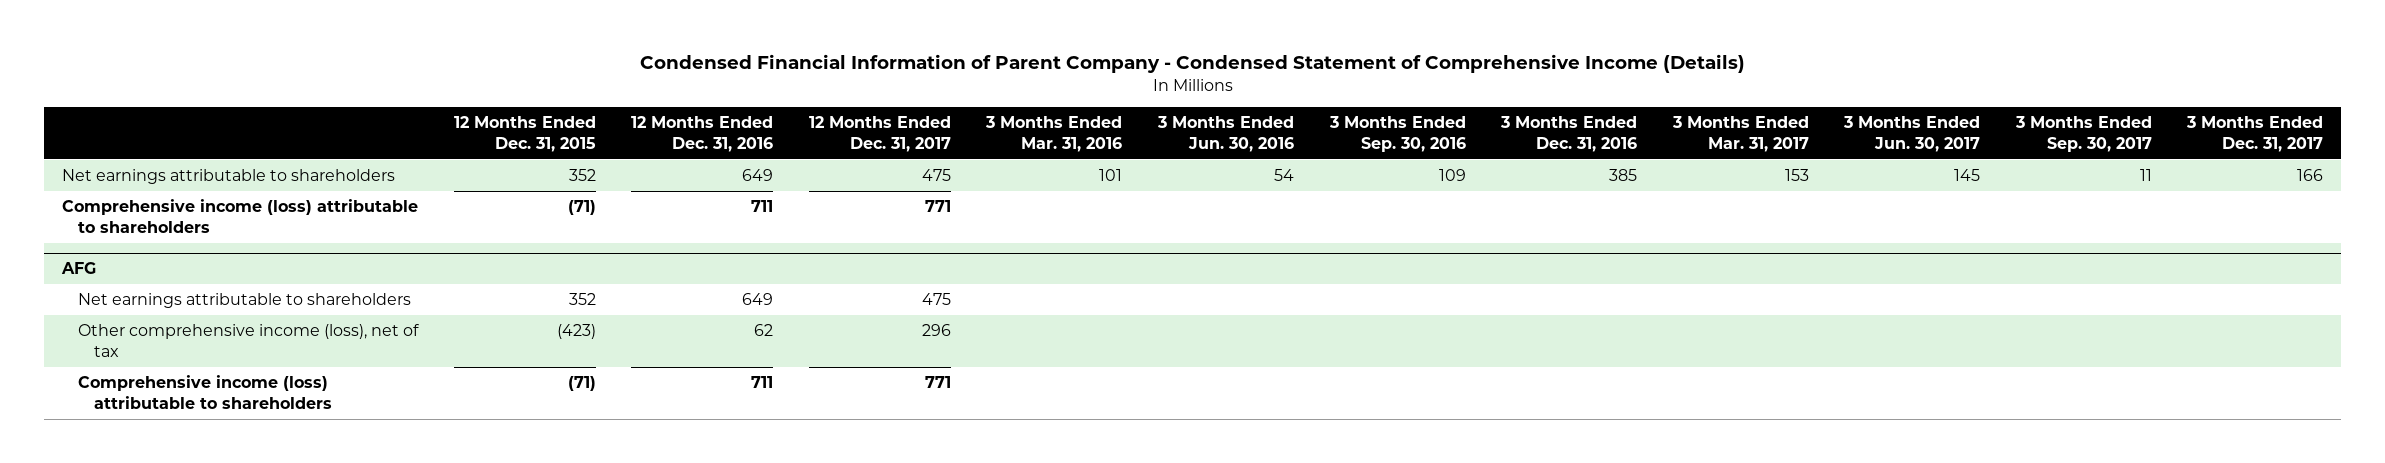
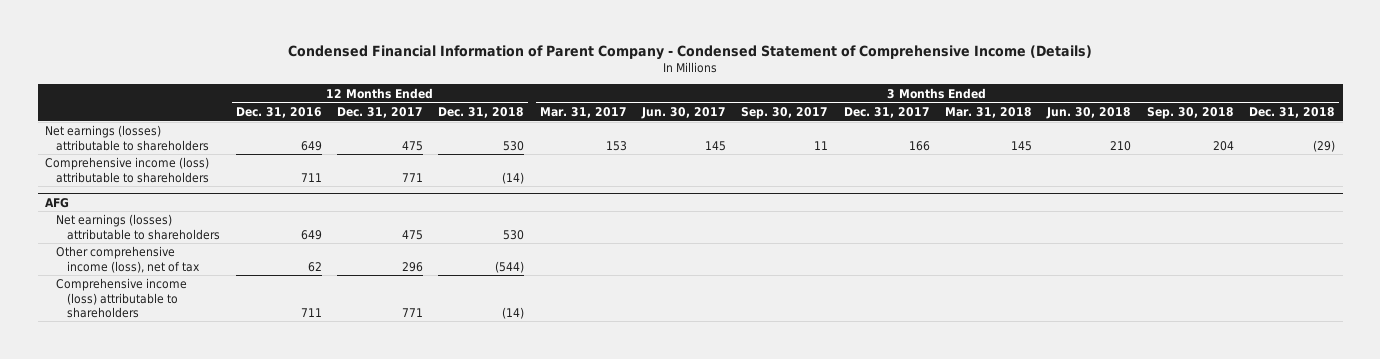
- | 12 Months Ended Dec. 31, 2015 | 12 Months Ended Dec. 31, 2016 | 12 Months Ended Dec. 31, 2017 | 3 Months Ended Mar. 31, 2016 | 3 Months Ended Jun. 30, 2016 | 3 Months Ended Sep. 30, 2016 | 3 Months Ended Dec. 31, 2016 | 3 Months Ended Mar. 31, 2017 | 3 Months Ended Jun. 30, 2017 | 3 Months Ended Sep. 30, 2017 | 3 Months Ended Dec. 31, 2017
+ | 12 Months Ended Dec. 31, 2016 | 12 Months Ended Dec. 31, 2017 | 12 Months Ended Dec. 31, 2018 | 3 Months Ended Mar. 31, 2017 | 3 Months Ended Jun. 30, 2017 | 3 Months Ended Sep. 30, 2017 | 3 Months Ended Dec. 31, 2017 | 3 Months Ended Mar. 31, 2018 | 3 Months Ended Jun. 30, 2018 | 3 Months Ended Sep. 30, 2018 | 3 Months Ended Dec. 31, 2018
- Net earnings attributable to shareholders | 352 | 649 | 475 | 101 | 54 | 109 | 385 | 153 | 145 | 11 | 166
+ Net earnings (losses) attributable to shareholders | 649 | 475 | 530 | 153 | 145 | 11 | 166 | 145 | 210 | 204 | (29)
@ AFG
- Net earnings attributable to shareholders | 352 | 649 | 475 | | | | | | | |
+ Net earnings (losses) attributable to shareholders | 649 | 475 | 530 | | | | | | | |

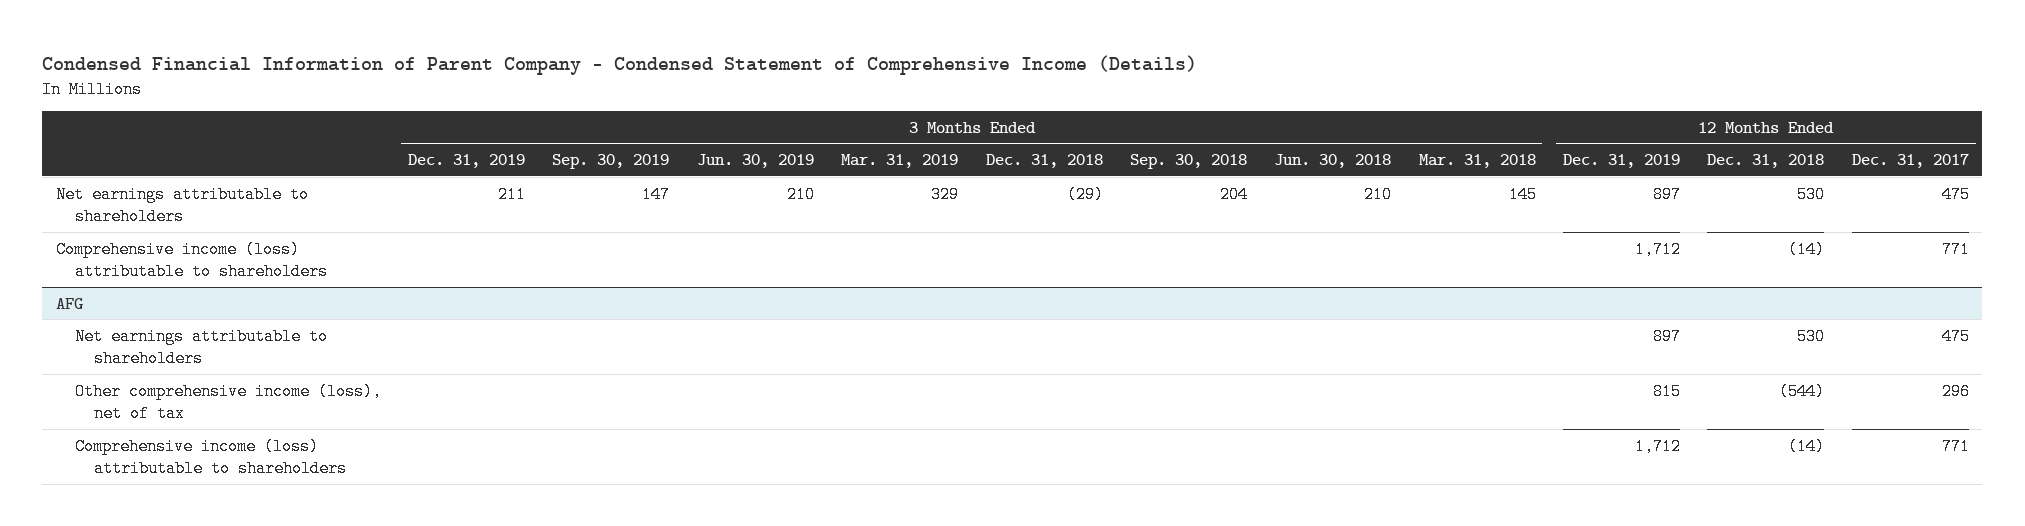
- | 12 Months Ended Dec. 31, 2016 | 12 Months Ended Dec. 31, 2017 | 12 Months Ended Dec. 31, 2018 | 3 Months Ended Mar. 31, 2017 | 3 Months Ended Jun. 30, 2017 | 3 Months Ended Sep. 30, 2017 | 3 Months Ended Dec. 31, 2017 | 3 Months Ended Mar. 31, 2018 | 3 Months Ended Jun. 30, 2018 | 3 Months Ended Sep. 30, 2018 | 3 Months Ended Dec. 31, 2018
+ | 3 Months Ended Dec. 31, 2019 | 3 Months Ended Sep. 30, 2019 | 3 Months Ended Jun. 30, 2019 | 3 Months Ended Mar. 31, 2019 | 3 Months Ended Dec. 31, 2018 | 3 Months Ended Sep. 30, 2018 | 3 Months Ended Jun. 30, 2018 | 3 Months Ended Mar. 31, 2018 | 12 Months Ended Dec. 31, 2019 | 12 Months Ended Dec. 31, 2018 | 12 Months Ended Dec. 31, 2017
- Net earnings (losses) attributable to shareholders | 649 | 475 | 530 | 153 | 145 | 11 | 166 | 145 | 210 | 204 | (29)
+ Net earnings attributable to shareholders | 211 | 147 | 210 | 329 | (29) | 204 | 210 | 145 | 897 | 530 | 475
@ AFG
- Net earnings (losses) attributable to shareholders | 649 | 475 | 530 | | | | | | | |
+ Net earnings attributable to shareholders | | | | | | | | | 897 | 530 | 475

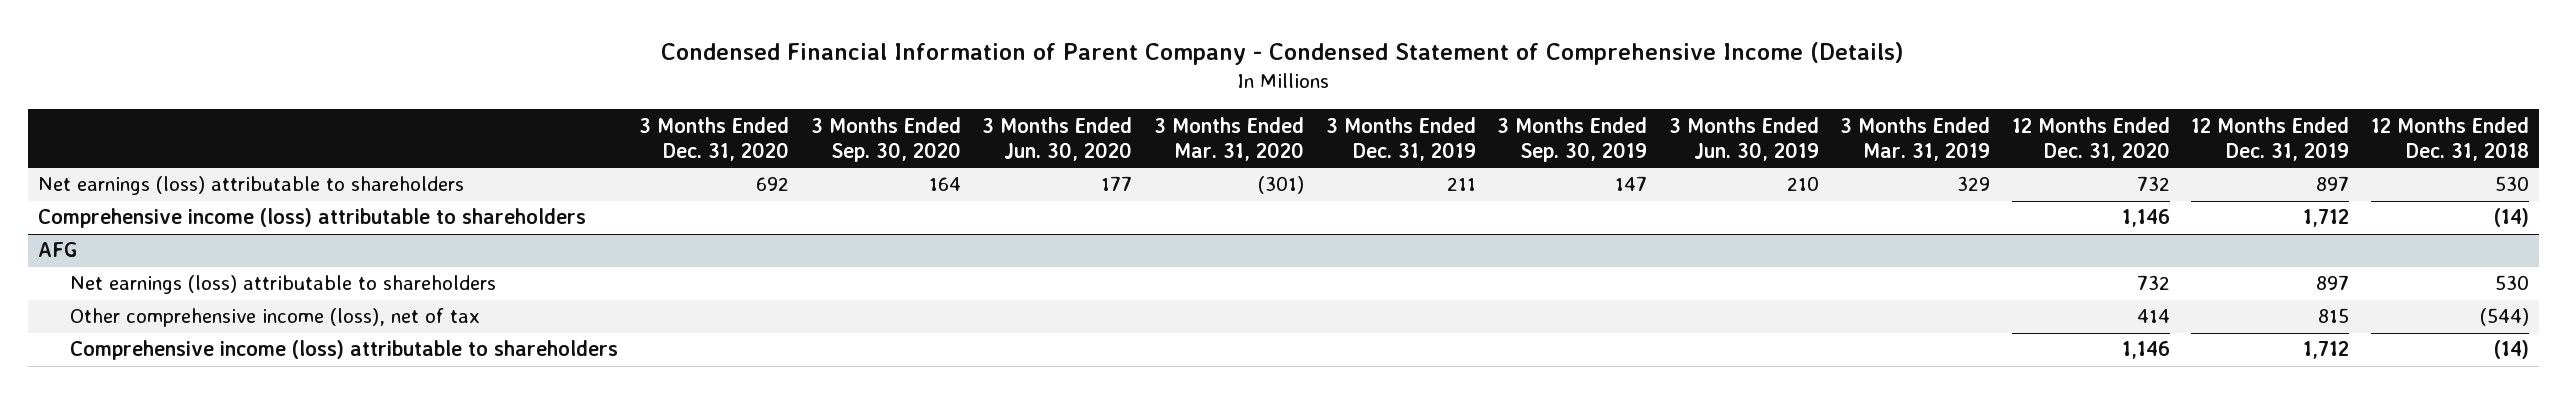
- | 3 Months Ended Dec. 31, 2019 | 3 Months Ended Sep. 30, 2019 | 3 Months Ended Jun. 30, 2019 | 3 Months Ended Mar. 31, 2019 | 3 Months Ended Dec. 31, 2018 | 3 Months Ended Sep. 30, 2018 | 3 Months Ended Jun. 30, 2018 | 3 Months Ended Mar. 31, 2018 | 12 Months Ended Dec. 31, 2019 | 12 Months Ended Dec. 31, 2018 | 12 Months Ended Dec. 31, 2017
+ | 3 Months Ended Dec. 31, 2020 | 3 Months Ended Sep. 30, 2020 | 3 Months Ended Jun. 30, 2020 | 3 Months Ended Mar. 31, 2020 | 3 Months Ended Dec. 31, 2019 | 3 Months Ended Sep. 30, 2019 | 3 Months Ended Jun. 30, 2019 | 3 Months Ended Mar. 31, 2019 | 12 Months Ended Dec. 31, 2020 | 12 Months Ended Dec. 31, 2019 | 12 Months Ended Dec. 31, 2018
- Net earnings attributable to shareholders | 211 | 147 | 210 | 329 | (29) | 204 | 210 | 145 | 897 | 530 | 475
+ Net earnings (loss) attributable to shareholders | 692 | 164 | 177 | (301) | 211 | 147 | 210 | 329 | 732 | 897 | 530
@ AFG
- Net earnings attributable to shareholders | | | | | | | | | 897 | 530 | 475
+ Net earnings (loss) attributable to shareholders | | | | | | | | | 732 | 897 | 530

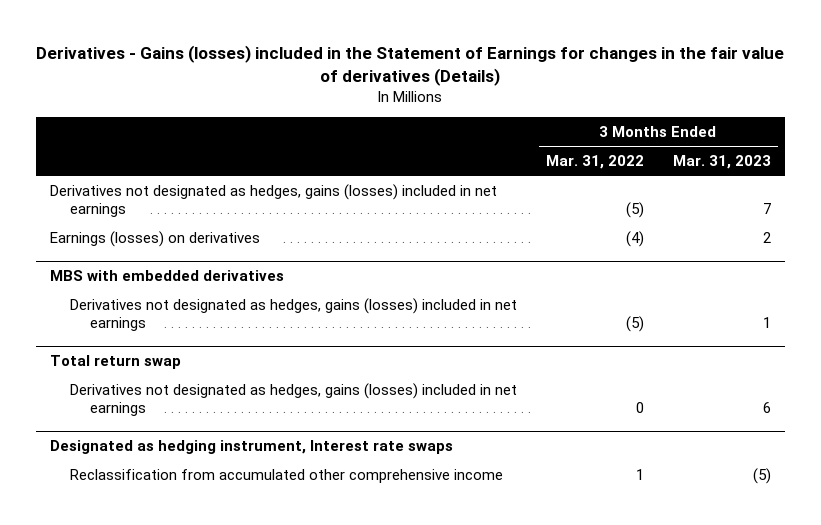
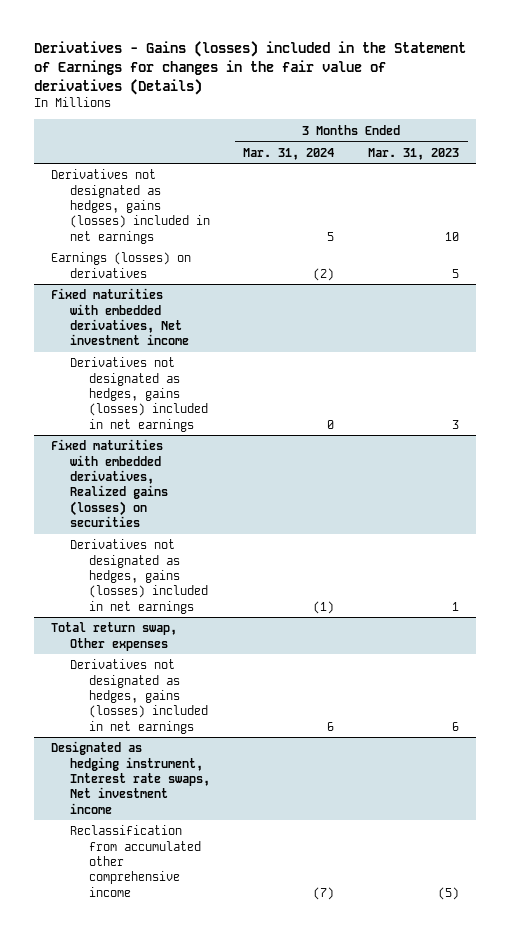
- | 3 Months Ended Mar. 31, 2022 | 3 Months Ended Mar. 31, 2023
+ | 3 Months Ended Mar. 31, 2024 | 3 Months Ended Mar. 31, 2023
- Derivatives not designated as hedges, gains (losses) included in net earnings | (5) | 7
- Earnings (losses) on derivatives | (4) | 2
- MBS with embedded derivatives
+ Derivatives not designated as hedges, gains (losses) included in net earnings | 5 | 10
+ Earnings (losses) on derivatives | (2) | 5
+ Fixed maturities with embedded derivatives, Net investment income
+ Derivatives not designated as hedges, gains (losses) included in net earnings | 0 | 3
+ Fixed maturities with embedded derivatives, Realized gains (losses) on securities
- Total return swap
+ Total return swap, Other expenses
- Designated as hedging instrument, Interest rate swaps
+ Designated as hedging instrument, Interest rate swaps, Net investment income

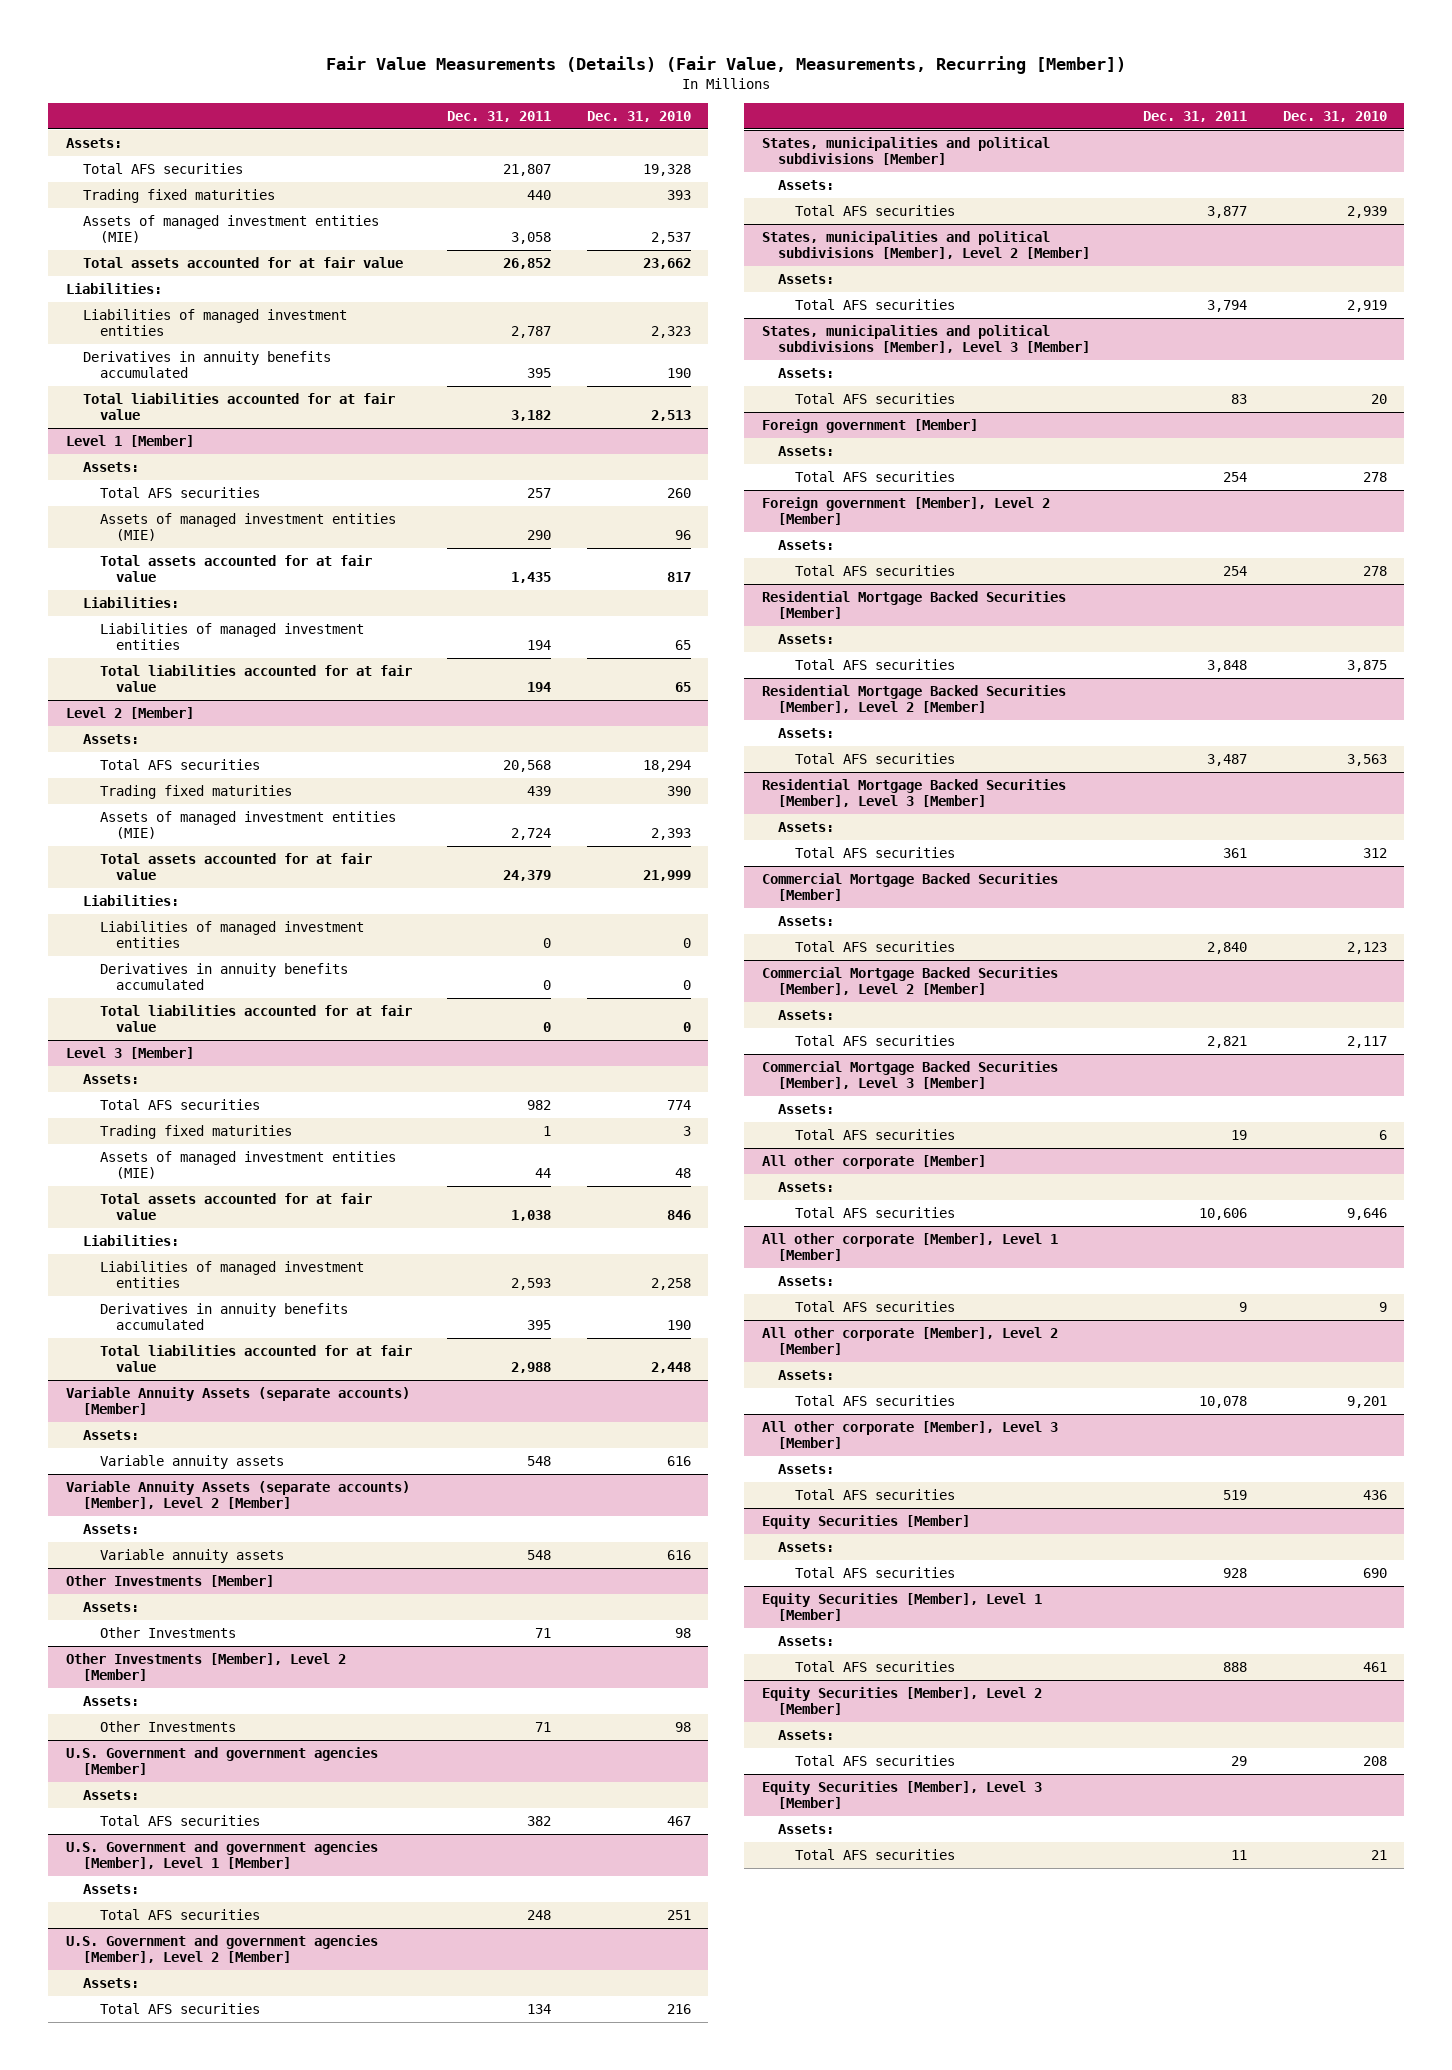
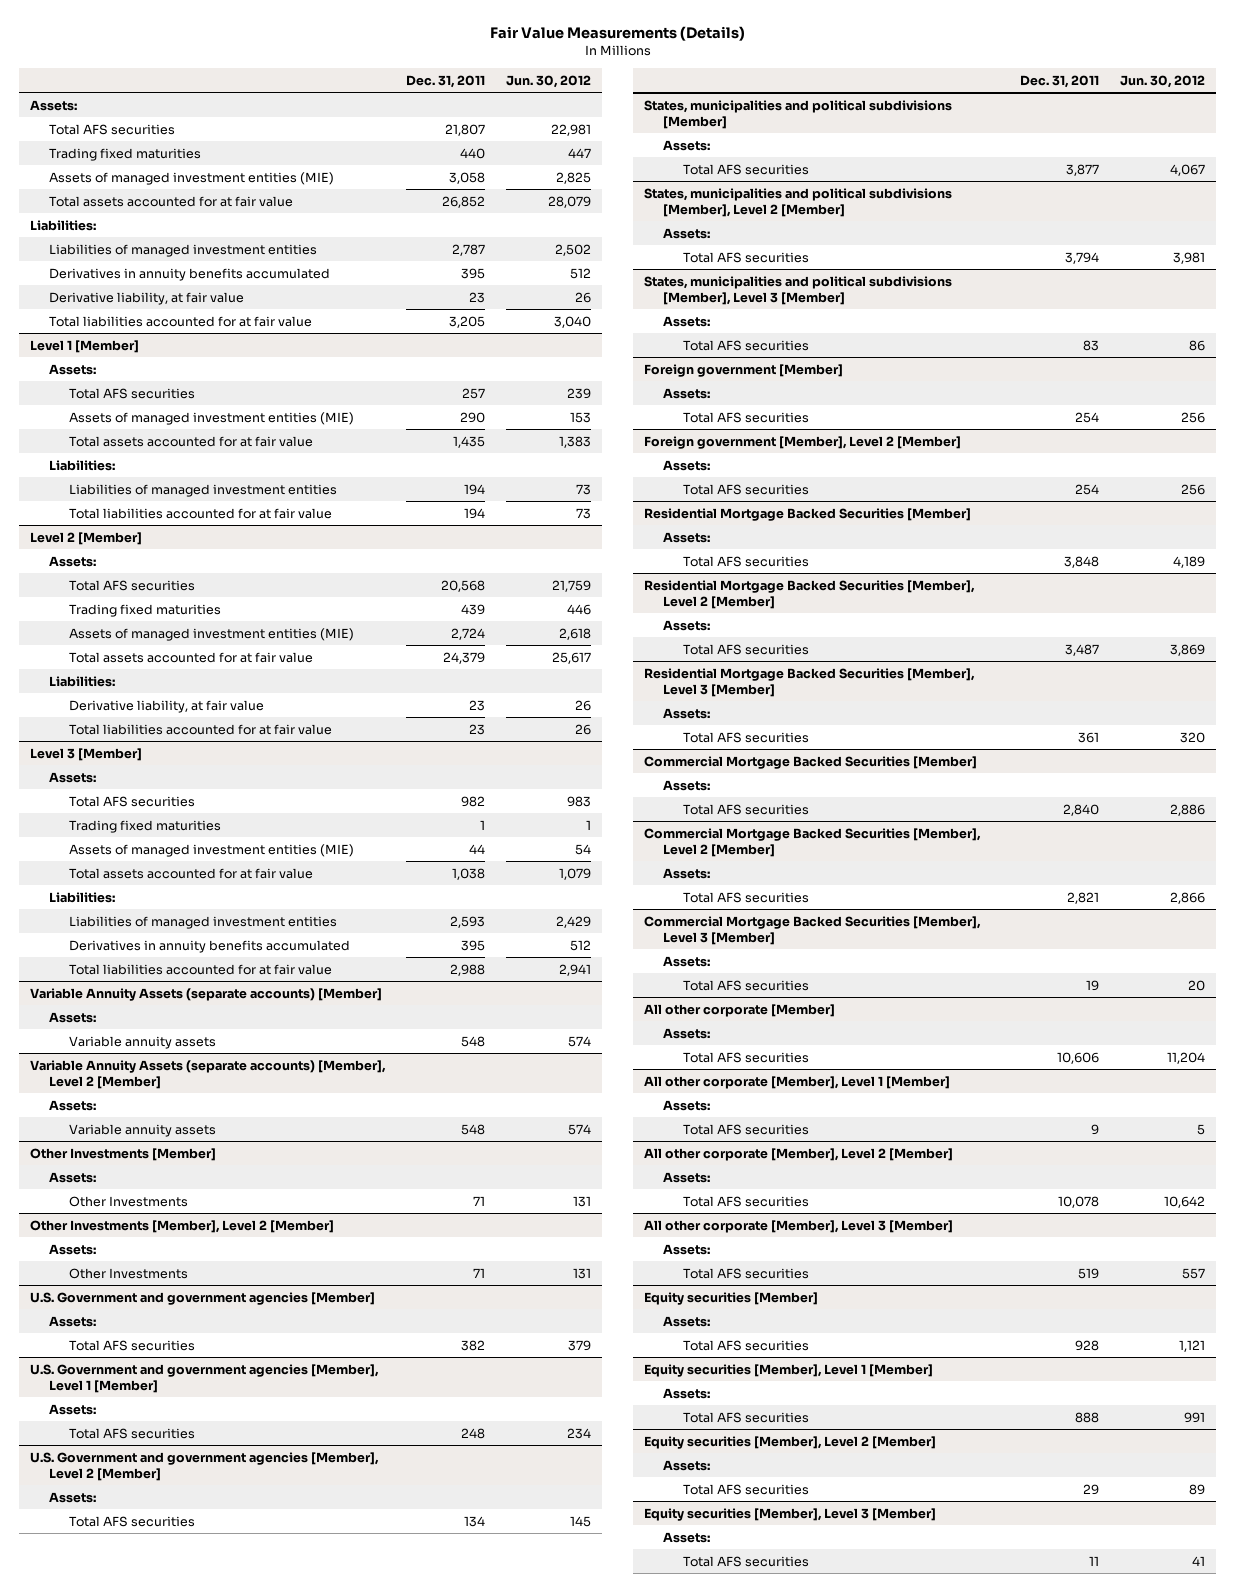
- Fair Value Measurements (Details) (Fair Value, Measurements, Recurring [Member])
+ Fair Value Measurements (Details)
- | Dec. 31, 2011 | Dec. 31, 2010
+ | Dec. 31, 2011 | Jun. 30, 2012
- Total liabilities accounted for at fair value | 3,182 | 2,513
+ Derivative liability, at fair value | 23 | 26
+ Total liabilities accounted for at fair value | 3,205 | 3,040
@ Level 2 [Member]
- Liabilities of managed investment entities | 0 | 0
- Derivatives in annuity benefits accumulated | 0 | 0
- Total liabilities accounted for at fair value | 0 | 0
+ Derivative liability, at fair value | 23 | 26
+ Total liabilities accounted for at fair value | 23 | 26
- Equity Securities [Member]
+ Equity securities [Member]
- Equity Securities [Member], Level 1 [Member]
+ Equity securities [Member], Level 1 [Member]
- Equity Securities [Member], Level 2 [Member]
+ Equity securities [Member], Level 2 [Member]
- Equity Securities [Member], Level 3 [Member]
+ Equity securities [Member], Level 3 [Member]

